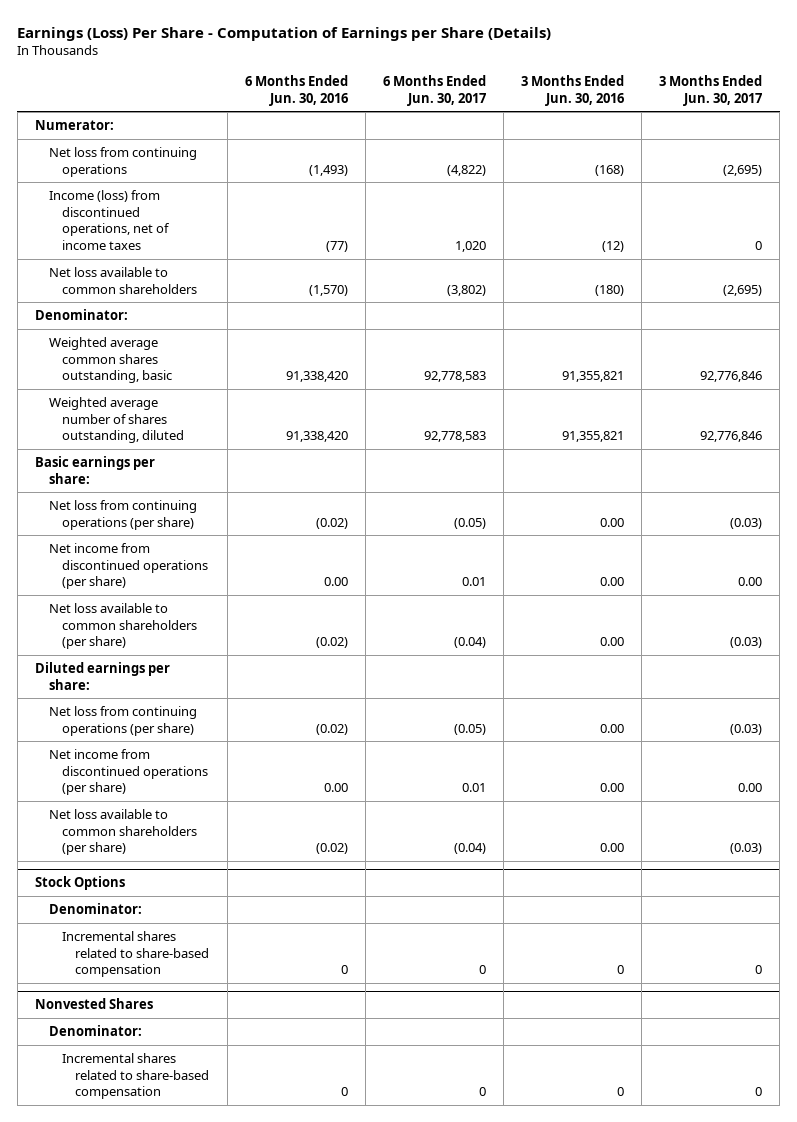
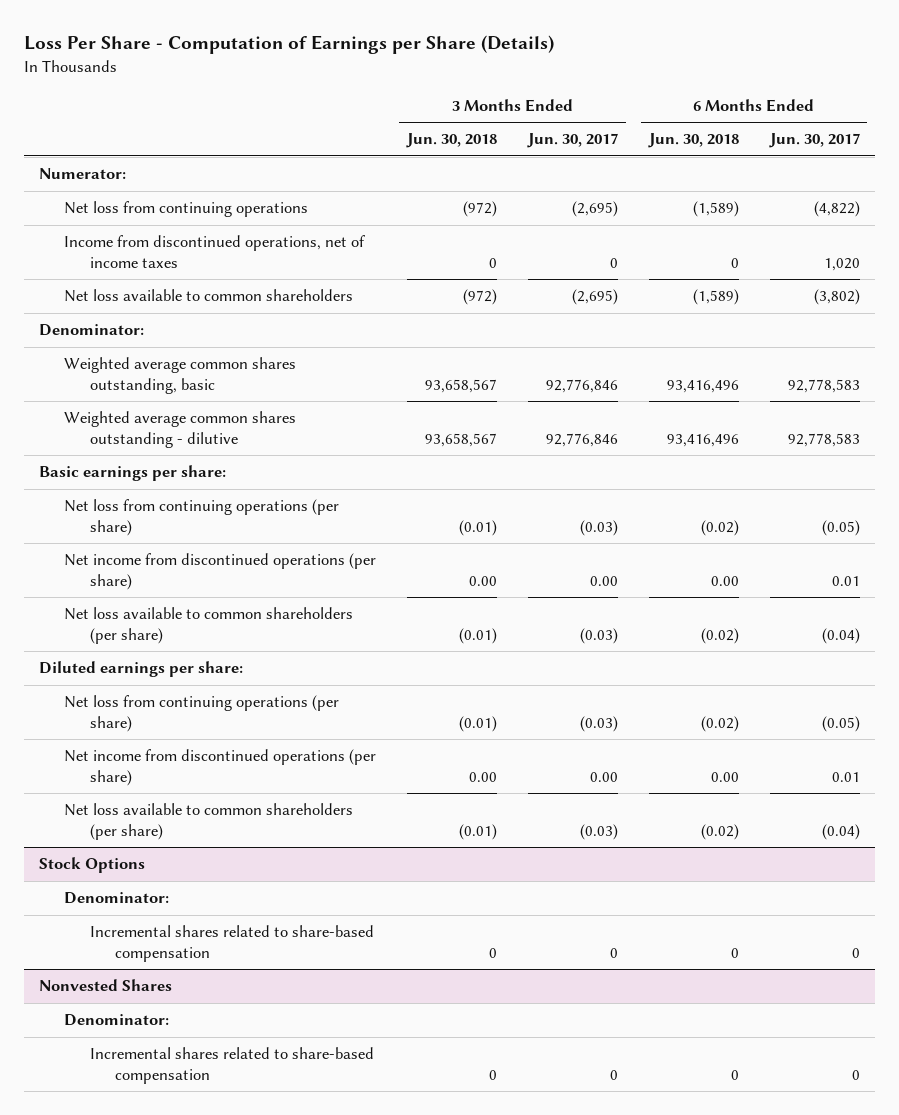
- Earnings (Loss) Per Share - Computation of Earnings per Share (Details)
+ Loss Per Share - Computation of Earnings per Share (Details)
- | 6 Months Ended Jun. 30, 2016 | 6 Months Ended Jun. 30, 2017 | 3 Months Ended Jun. 30, 2016 | 3 Months Ended Jun. 30, 2017
+ | 3 Months Ended Jun. 30, 2018 | 3 Months Ended Jun. 30, 2017 | 6 Months Ended Jun. 30, 2018 | 6 Months Ended Jun. 30, 2017
- Income (loss) from discontinued operations, net of income taxes | (77) | 1,020 | (12) | 0
+ Income from discontinued operations, net of income taxes | 0 | 0 | 0 | 1,020
- Weighted average number of shares outstanding, diluted | 91,338,420 | 92,778,583 | 91,355,821 | 92,776,846
+ Weighted average common shares outstanding - dilutive | 93,658,567 | 92,776,846 | 93,416,496 | 92,778,583

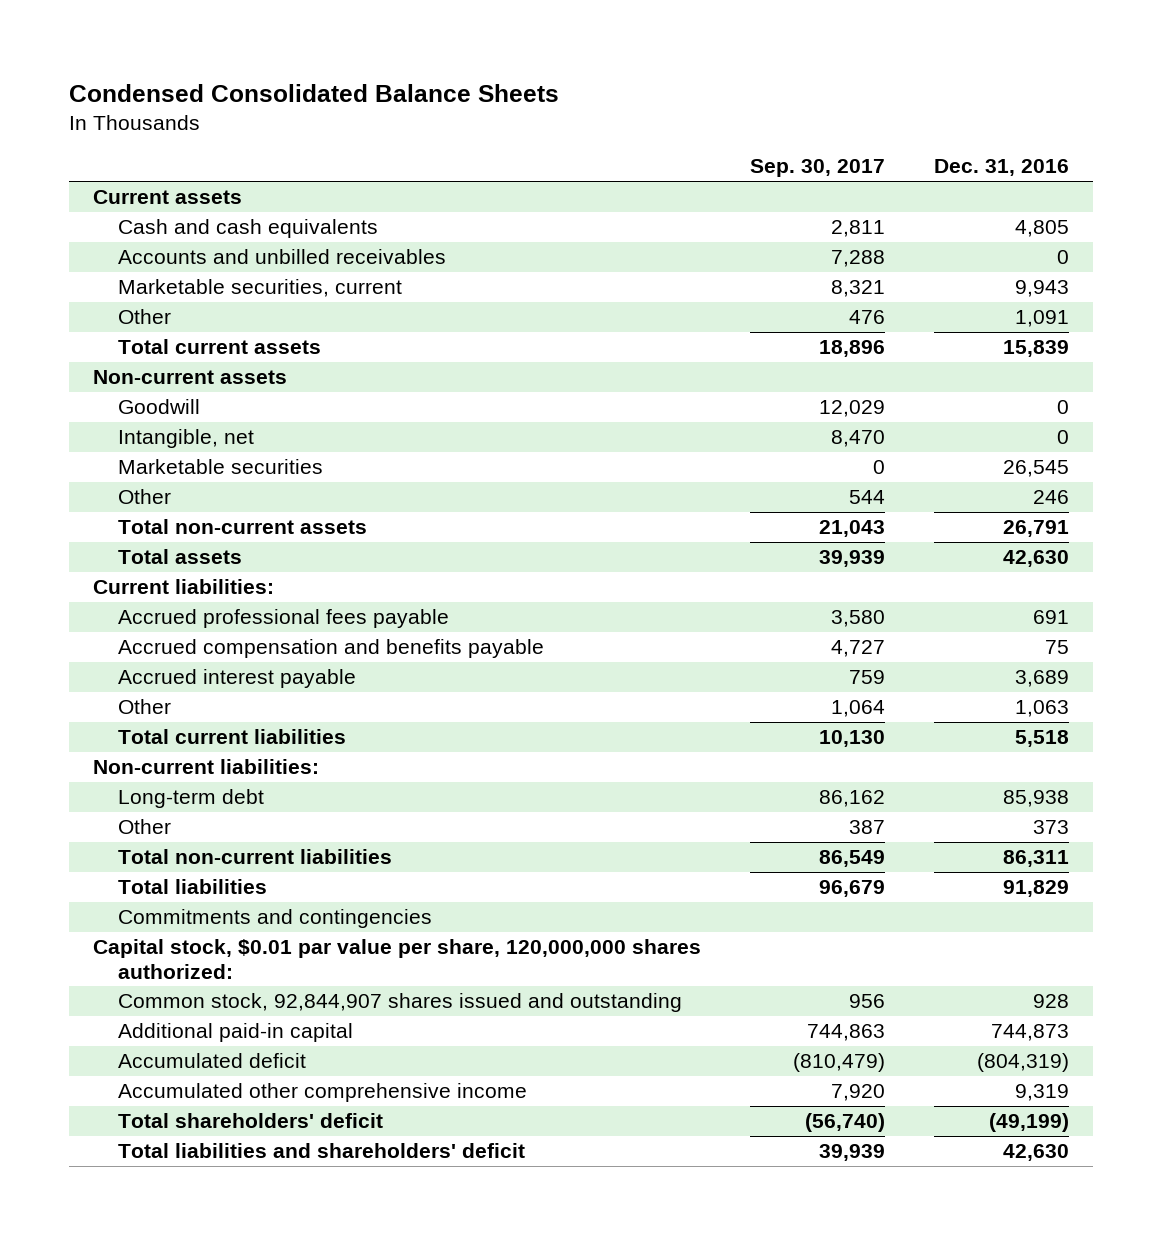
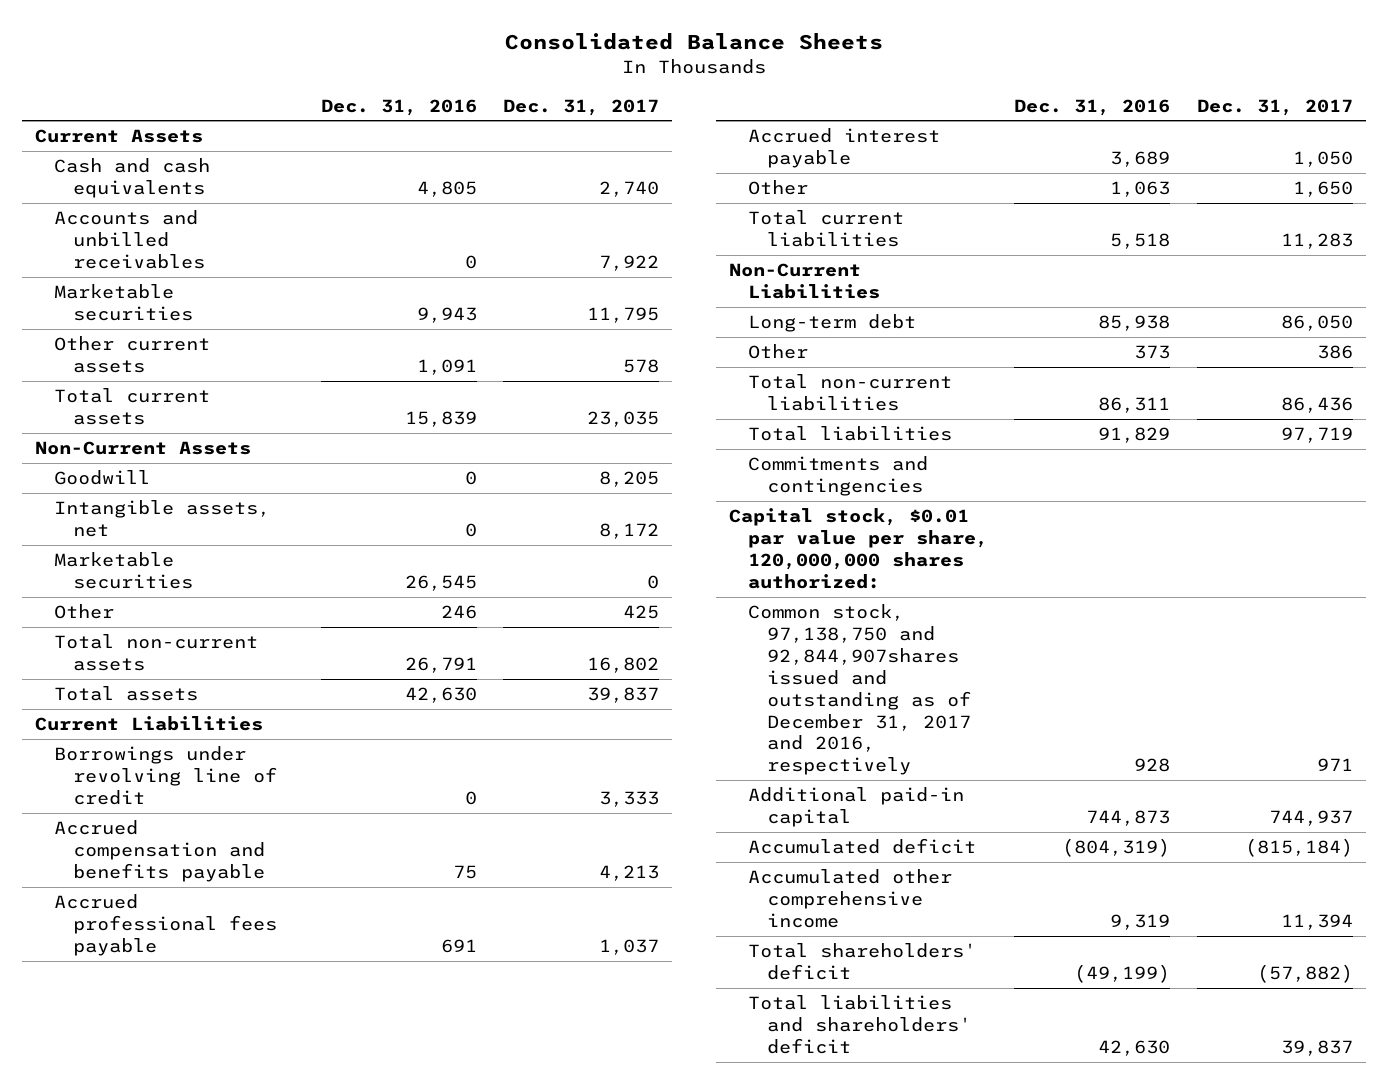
- Condensed Consolidated Balance Sheets
+ Consolidated Balance Sheets
- | Sep. 30, 2017 | Dec. 31, 2016
+ | Dec. 31, 2016 | Dec. 31, 2017
- Current assets
+ Current Assets
- Marketable securities, current | 8,321 | 9,943
- Other | 476 | 1,091
+ Marketable securities | 9,943 | 11,795
+ Other current assets | 1,091 | 578
- Non-current assets
+ Non-Current Assets
- Intangible, net | 8,470 | 0
+ Intangible assets, net | 0 | 8,172
- Current liabilities:
+ Current Liabilities
+ Borrowings under revolving line of credit | 0 | 3,333
moved down: Accrued professional fees payable | 691 | 1,037
- Non-current liabilities:
+ Non-Current Liabilities
- Common stock, 92,844,907 shares issued and outstanding | 956 | 928
+ Common stock, 97,138,750 and 92,844,907shares issued and outstanding as of December 31, 2017 and 2016, respectively | 928 | 971

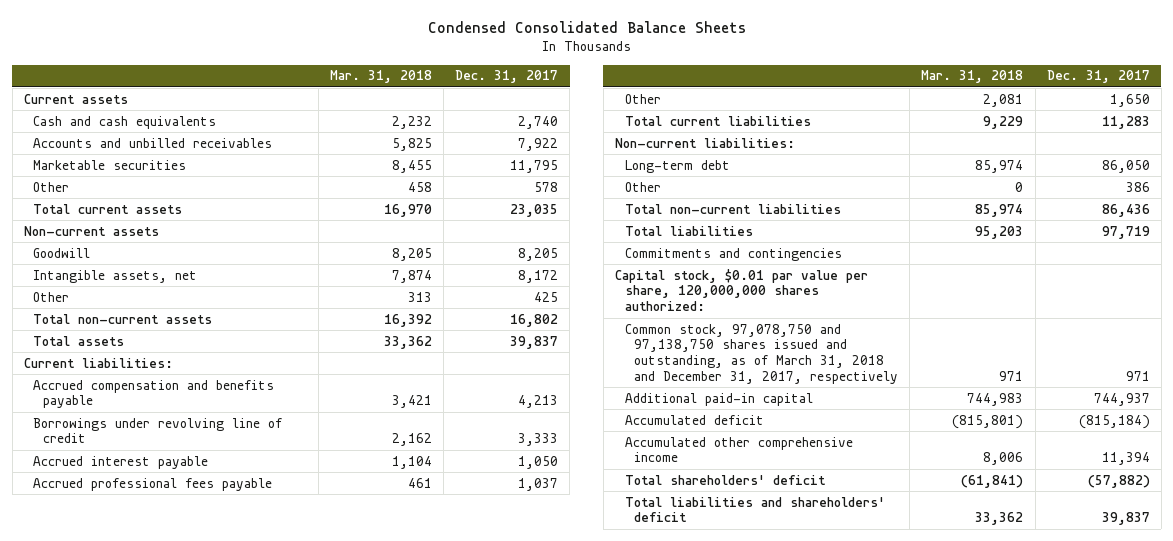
- Consolidated Balance Sheets
+ Condensed Consolidated Balance Sheets
- | Dec. 31, 2016 | Dec. 31, 2017
+ | Mar. 31, 2018 | Dec. 31, 2017
- Current Assets
+ Current assets
- Other current assets | 1,091 | 578
+ Other | 458 | 578
- Non-Current Assets
+ Non-current assets
- Marketable securities | 26,545 | 0
- Current Liabilities
+ Current liabilities:
moved down: Borrowings under revolving line of credit | 2,162 | 3,333
moved down: Accrued professional fees payable | 461 | 1,037
- Non-Current Liabilities
+ Non-current liabilities:
- Common stock, 97,138,750 and 92,844,907shares issued and outstanding as of December 31, 2017 and 2016, respectively | 928 | 971
+ Common stock, 97,078,750 and 97,138,750 shares issued and outstanding, as of March 31, 2018 and December 31, 2017, respectively | 971 | 971

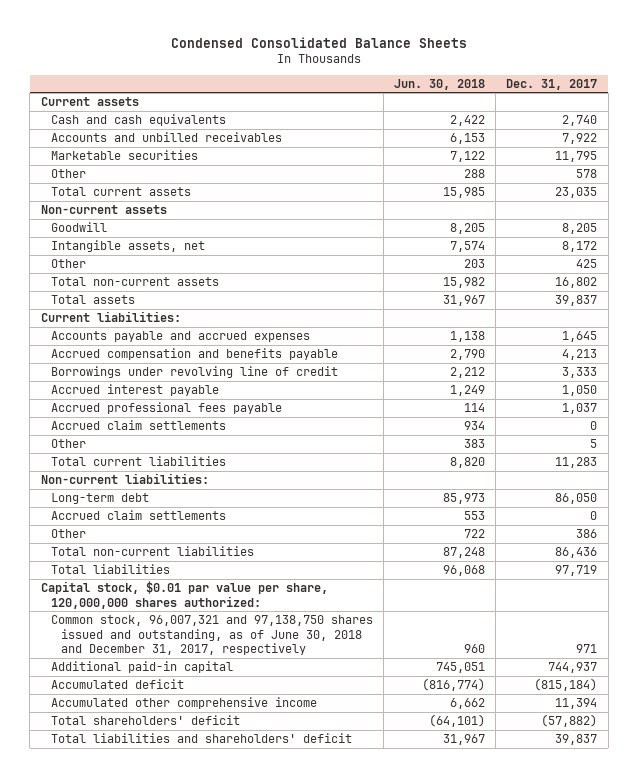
- | Mar. 31, 2018 | Dec. 31, 2017
+ | Jun. 30, 2018 | Dec. 31, 2017
+ Accounts payable and accrued expenses | 1,138 | 1,645
- Other | 2,081 | 1,650
+ Accrued claim settlements | 934 | 0
+ Other | 383 | 5
+ Accrued claim settlements | 553 | 0
- Commitments and contingencies
- Common stock, 97,078,750 and 97,138,750 shares issued and outstanding, as of March 31, 2018 and December 31, 2017, respectively | 971 | 971
+ Common stock, 96,007,321 and 97,138,750 shares issued and outstanding, as of June 30, 2018 and December 31, 2017, respectively | 960 | 971

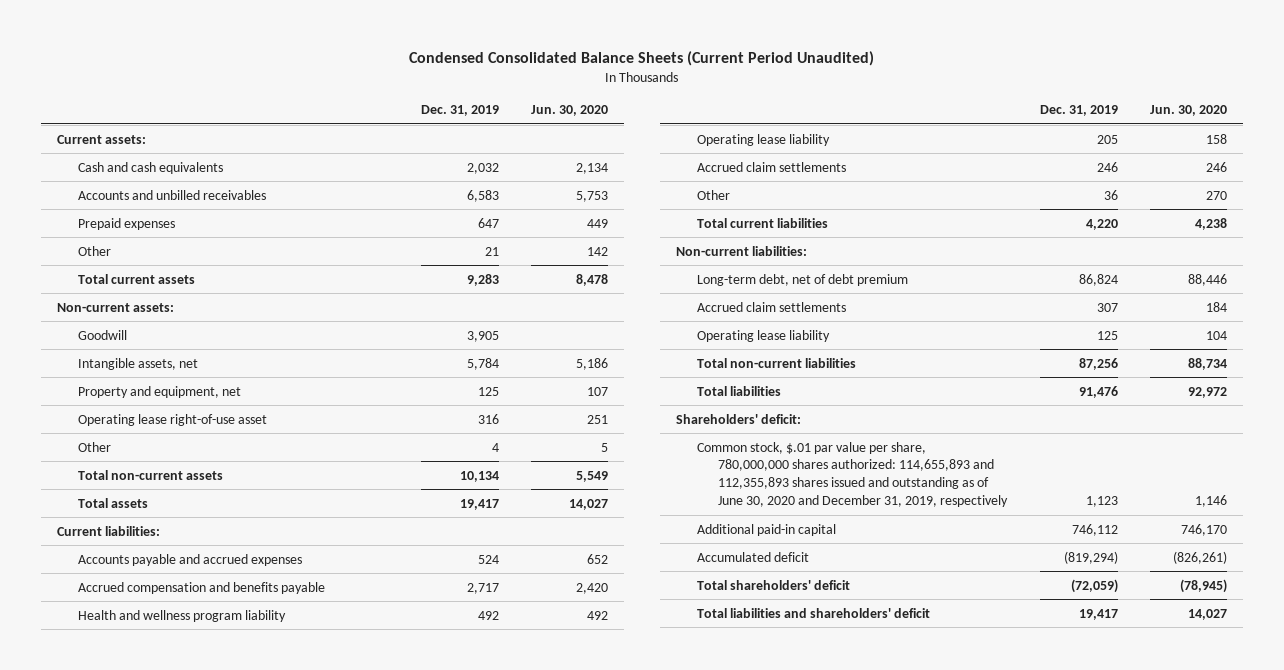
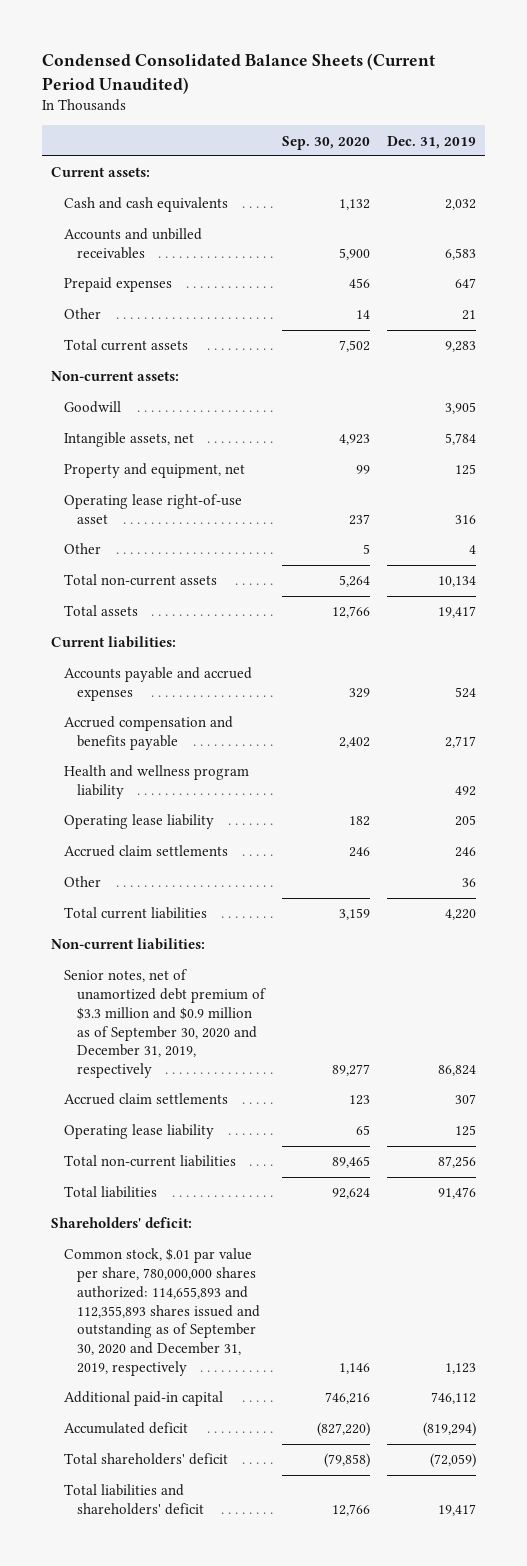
- | Dec. 31, 2019 | Jun. 30, 2020
+ | Sep. 30, 2020 | Dec. 31, 2019
- Long-term debt, net of debt premium | 86,824 | 88,446
+ Senior notes, net of unamortized debt premium of $3.3 million and $0.9 million as of September 30, 2020 and December 31, 2019, respectively | 89,277 | 86,824
- Common stock, $.01 par value per share, 780,000,000 shares authorized: 114,655,893 and 112,355,893 shares issued and outstanding as of June 30, 2020 and December 31, 2019, respectively | 1,123 | 1,146
+ Common stock, $.01 par value per share, 780,000,000 shares authorized: 114,655,893 and 112,355,893 shares issued and outstanding as of September 30, 2020 and December 31, 2019, respectively | 1,146 | 1,123

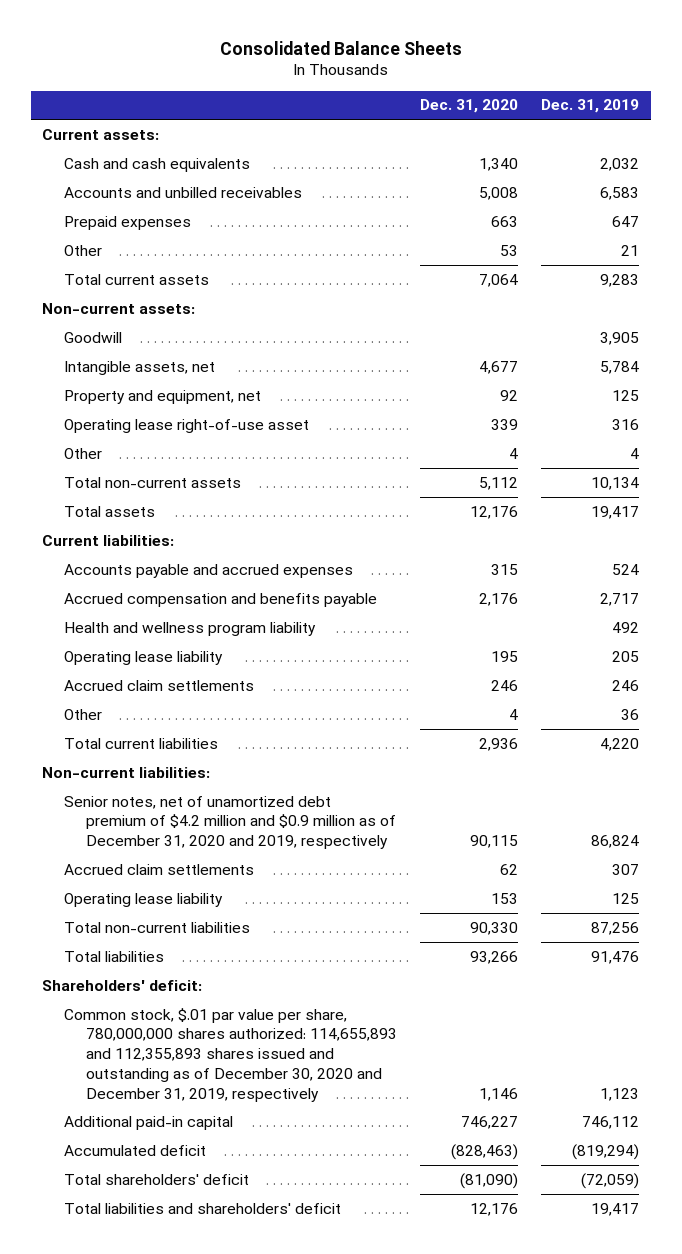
- Condensed Consolidated Balance Sheets (Current Period Unaudited)
+ Consolidated Balance Sheets
- | Sep. 30, 2020 | Dec. 31, 2019
+ | Dec. 31, 2020 | Dec. 31, 2019
- Senior notes, net of unamortized debt premium of $3.3 million and $0.9 million as of September 30, 2020 and December 31, 2019, respectively | 89,277 | 86,824
+ Senior notes, net of unamortized debt premium of $4.2 million and $0.9 million as of December 31, 2020 and 2019, respectively | 90,115 | 86,824
- Common stock, $.01 par value per share, 780,000,000 shares authorized: 114,655,893 and 112,355,893 shares issued and outstanding as of September 30, 2020 and December 31, 2019, respectively | 1,146 | 1,123
+ Common stock, $.01 par value per share, 780,000,000 shares authorized: 114,655,893 and 112,355,893 shares issued and outstanding as of December 30, 2020 and December 31, 2019, respectively | 1,146 | 1,123

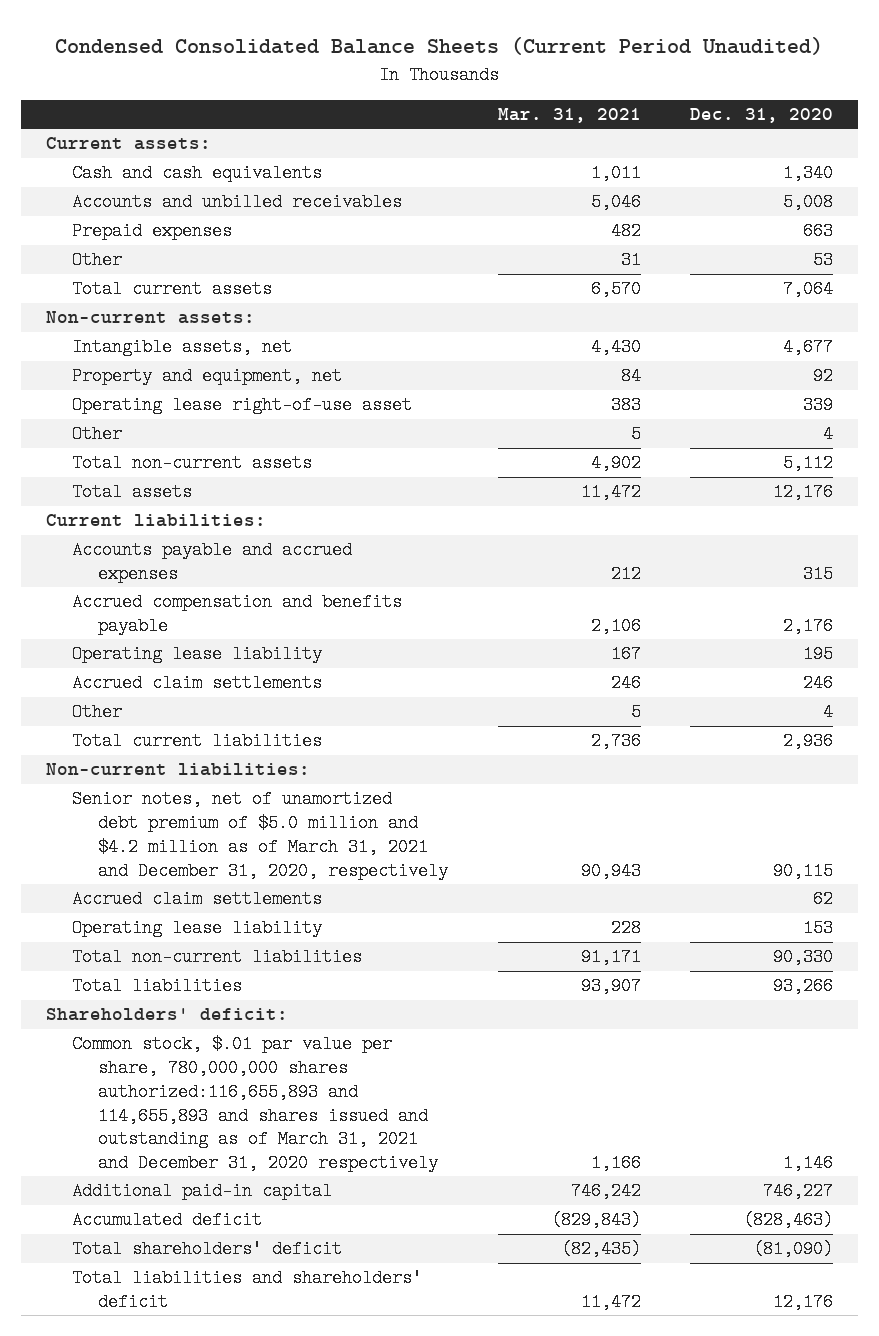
- Consolidated Balance Sheets
+ Condensed Consolidated Balance Sheets (Current Period Unaudited)
- | Dec. 31, 2020 | Dec. 31, 2019
+ | Mar. 31, 2021 | Dec. 31, 2020
- Goodwill | | 3,905
- Health and wellness program liability | | 492
- Senior notes, net of unamortized debt premium of $4.2 million and $0.9 million as of December 31, 2020 and 2019, respectively | 90,115 | 86,824
+ Senior notes, net of unamortized debt premium of $5.0 million and $4.2 million as of March 31, 2021 and December 31, 2020, respectively | 90,943 | 90,115
- Common stock, $.01 par value per share, 780,000,000 shares authorized: 114,655,893 and 112,355,893 shares issued and outstanding as of December 30, 2020 and December 31, 2019, respectively | 1,146 | 1,123
+ Common stock, $.01 par value per share, 780,000,000 shares authorized:116,655,893 and 114,655,893 and shares issued and outstanding as of March 31, 2021 and December 31, 2020 respectively | 1,166 | 1,146

